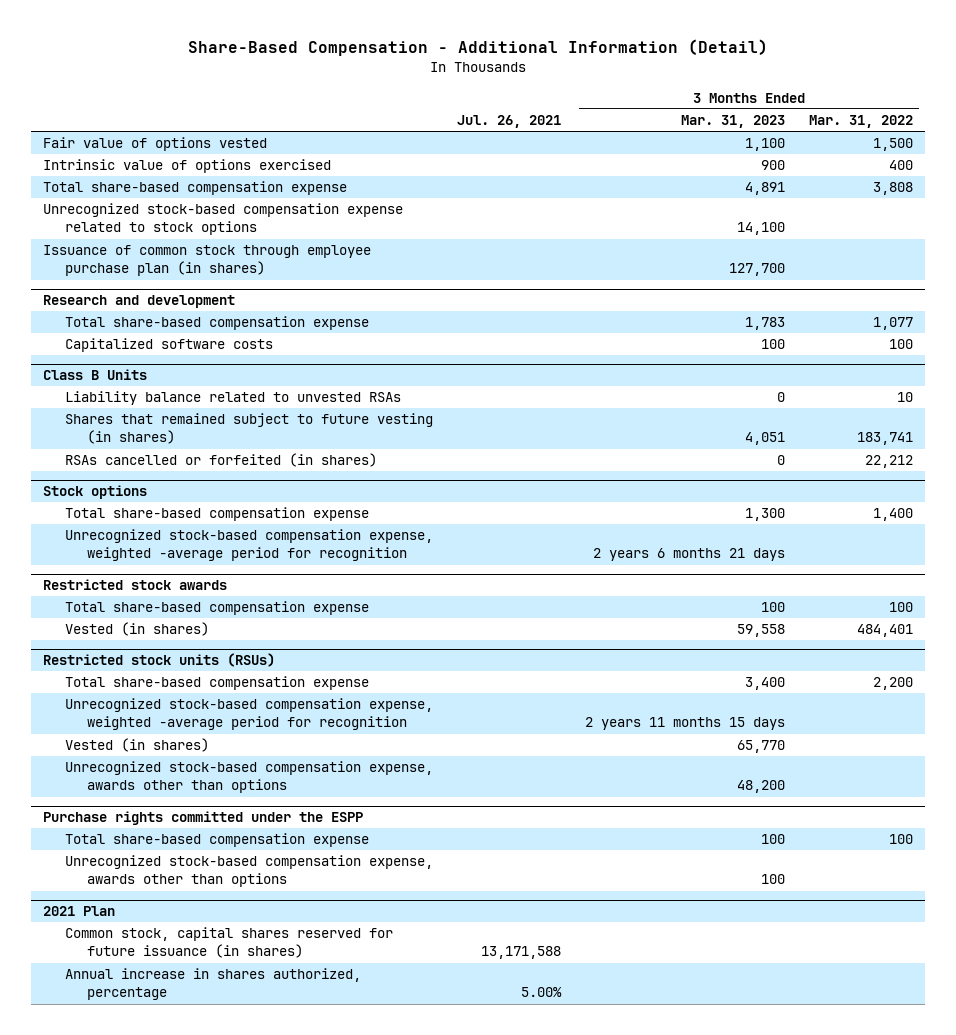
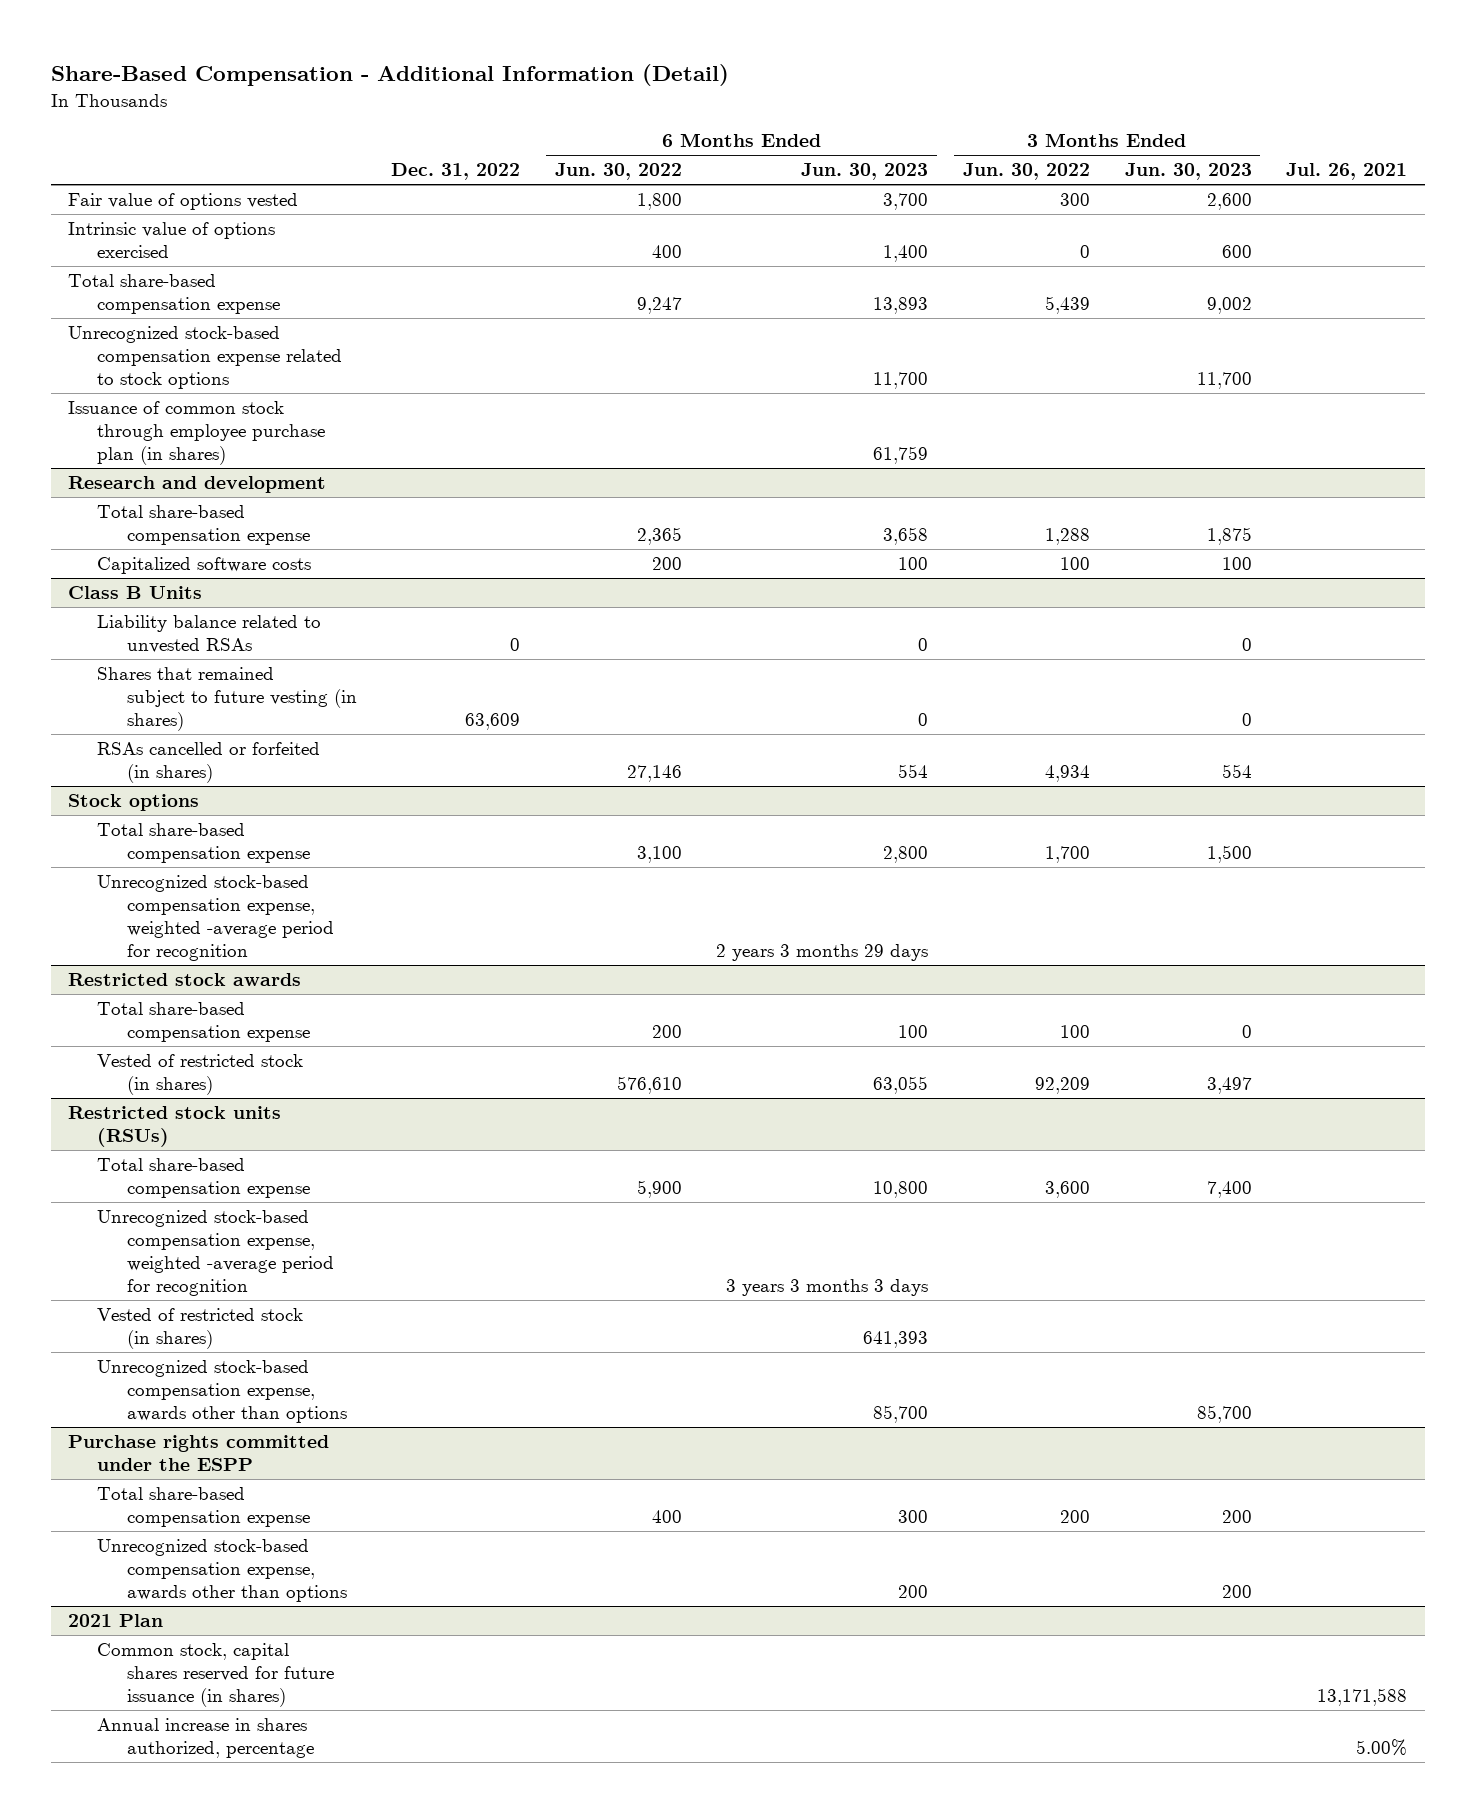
- | Jul. 26, 2021 | 3 Months Ended Mar. 31, 2023 | 3 Months Ended Mar. 31, 2022
+ | Dec. 31, 2022 | 6 Months Ended Jun. 30, 2022 | 6 Months Ended Jun. 30, 2023 | 3 Months Ended Jun. 30, 2022 | 3 Months Ended Jun. 30, 2023 | Jul. 26, 2021
@ Restricted stock awards
- Vested (in shares) | | 59,558 | 484,401
+ Vested of restricted stock (in shares) | | 576,610 | 63,055 | 92,209 | 3,497 |
@ Restricted stock units (RSUs)
- Vested (in shares) | | 65,770 |
+ Vested of restricted stock (in shares) | | | 641,393 | | |

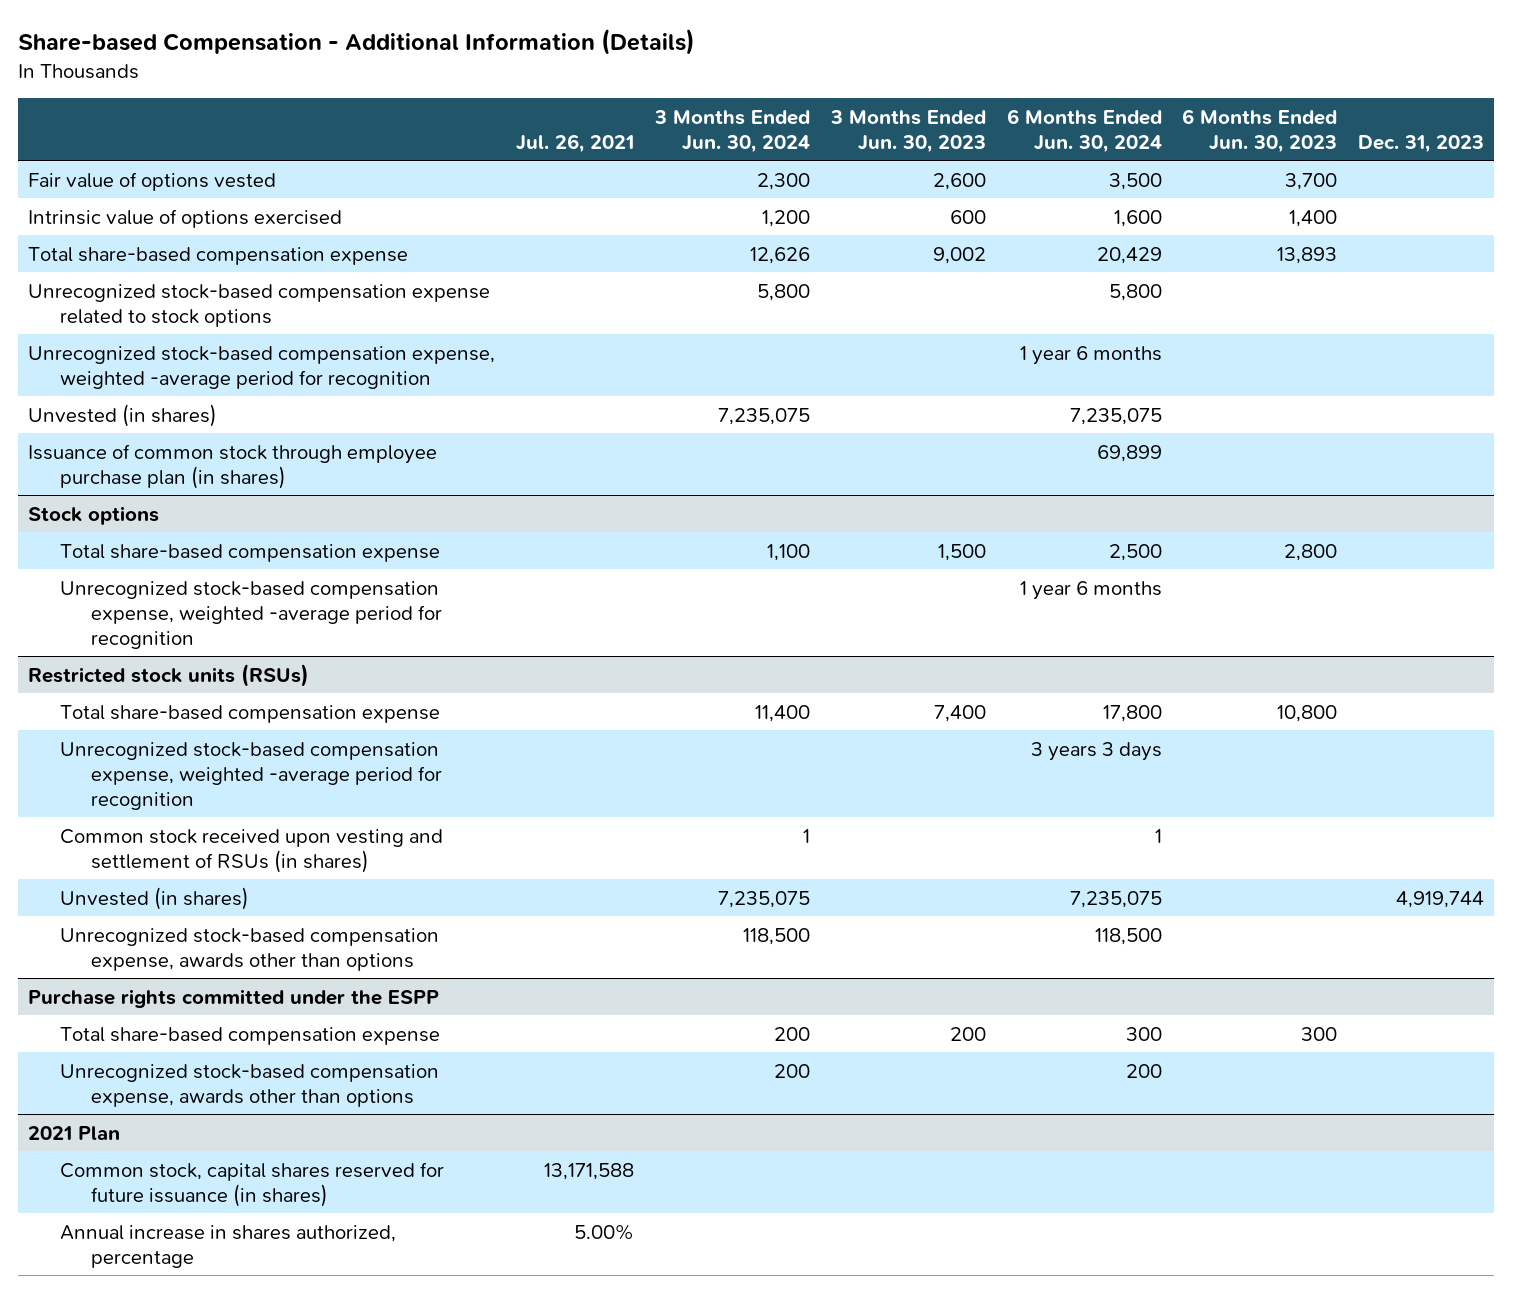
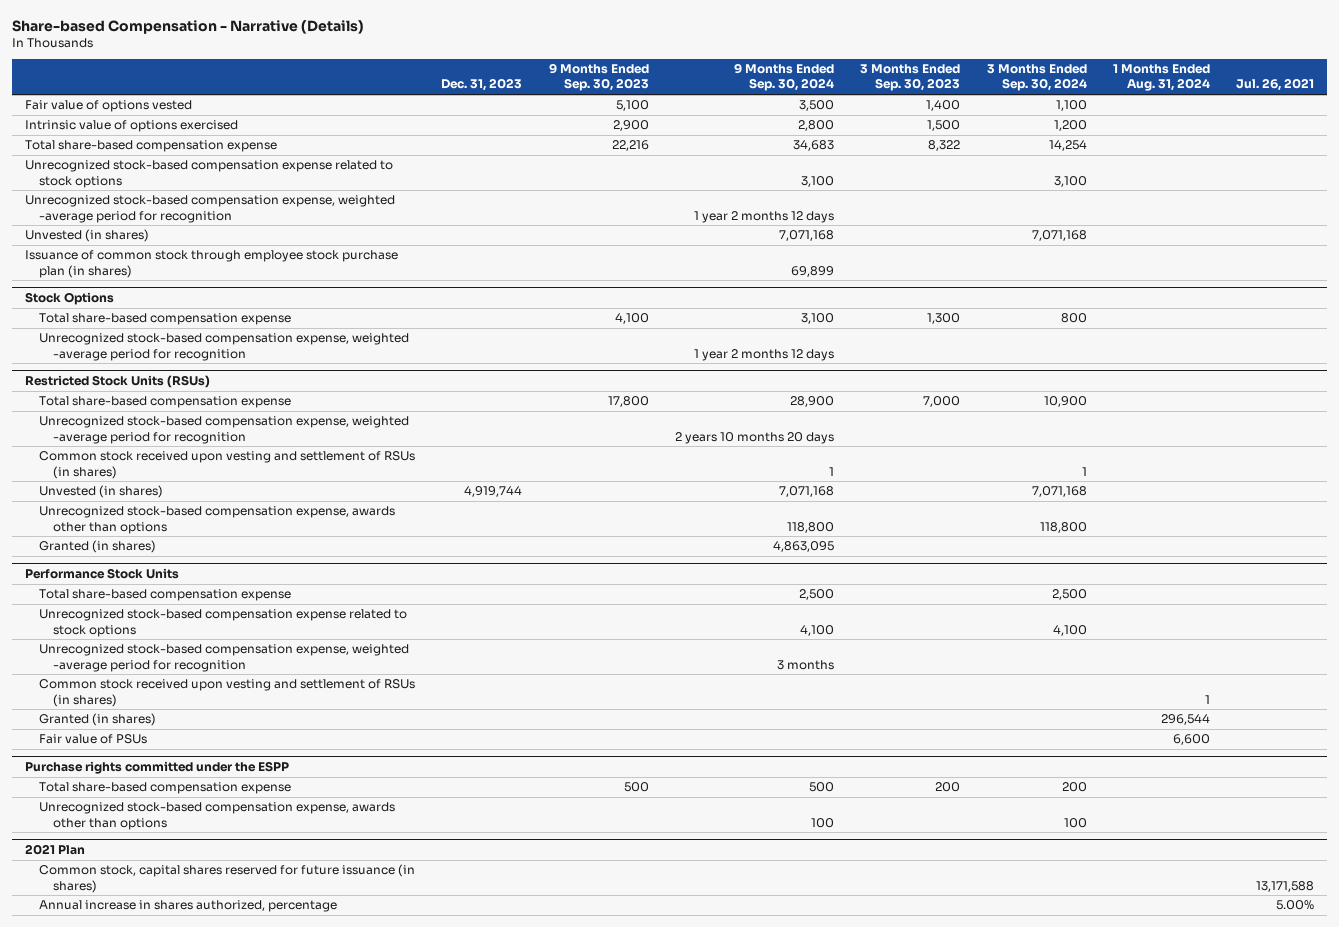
- Share-based Compensation - Additional Information (Details)
+ Share-based Compensation - Narrative (Details)
- | Jul. 26, 2021 | 3 Months Ended Jun. 30, 2024 | 3 Months Ended Jun. 30, 2023 | 6 Months Ended Jun. 30, 2024 | 6 Months Ended Jun. 30, 2023 | Dec. 31, 2023
+ | Dec. 31, 2023 | 9 Months Ended Sep. 30, 2023 | 9 Months Ended Sep. 30, 2024 | 3 Months Ended Sep. 30, 2023 | 3 Months Ended Sep. 30, 2024 | 1 Months Ended Aug. 31, 2024 | Jul. 26, 2021
- Issuance of common stock through employee purchase plan (in shares) | | | | 69,899 | |
- Stock options
+ Issuance of common stock through employee stock purchase plan (in shares) | | | 69,899 | | | |
+ Stock Options
- Restricted stock units (RSUs)
+ Restricted Stock Units (RSUs)
+ Granted (in shares) | | | 4,863,095 | | | |
+ Performance Stock Units
+ Total share-based compensation expense | | | 2,500 | | 2,500 | |
+ Unrecognized stock-based compensation expense related to stock options | | | 4,100 | | 4,100 | |
+ Unrecognized stock-based compensation expense, weighted -average period for recognition | | | 3 months | | | |
+ Common stock received upon vesting and settlement of RSUs (in shares) | | | | | | 1 |
+ Granted (in shares) | | | | | | 296,544 |
+ Fair value of PSUs | | | | | | 6,600 |

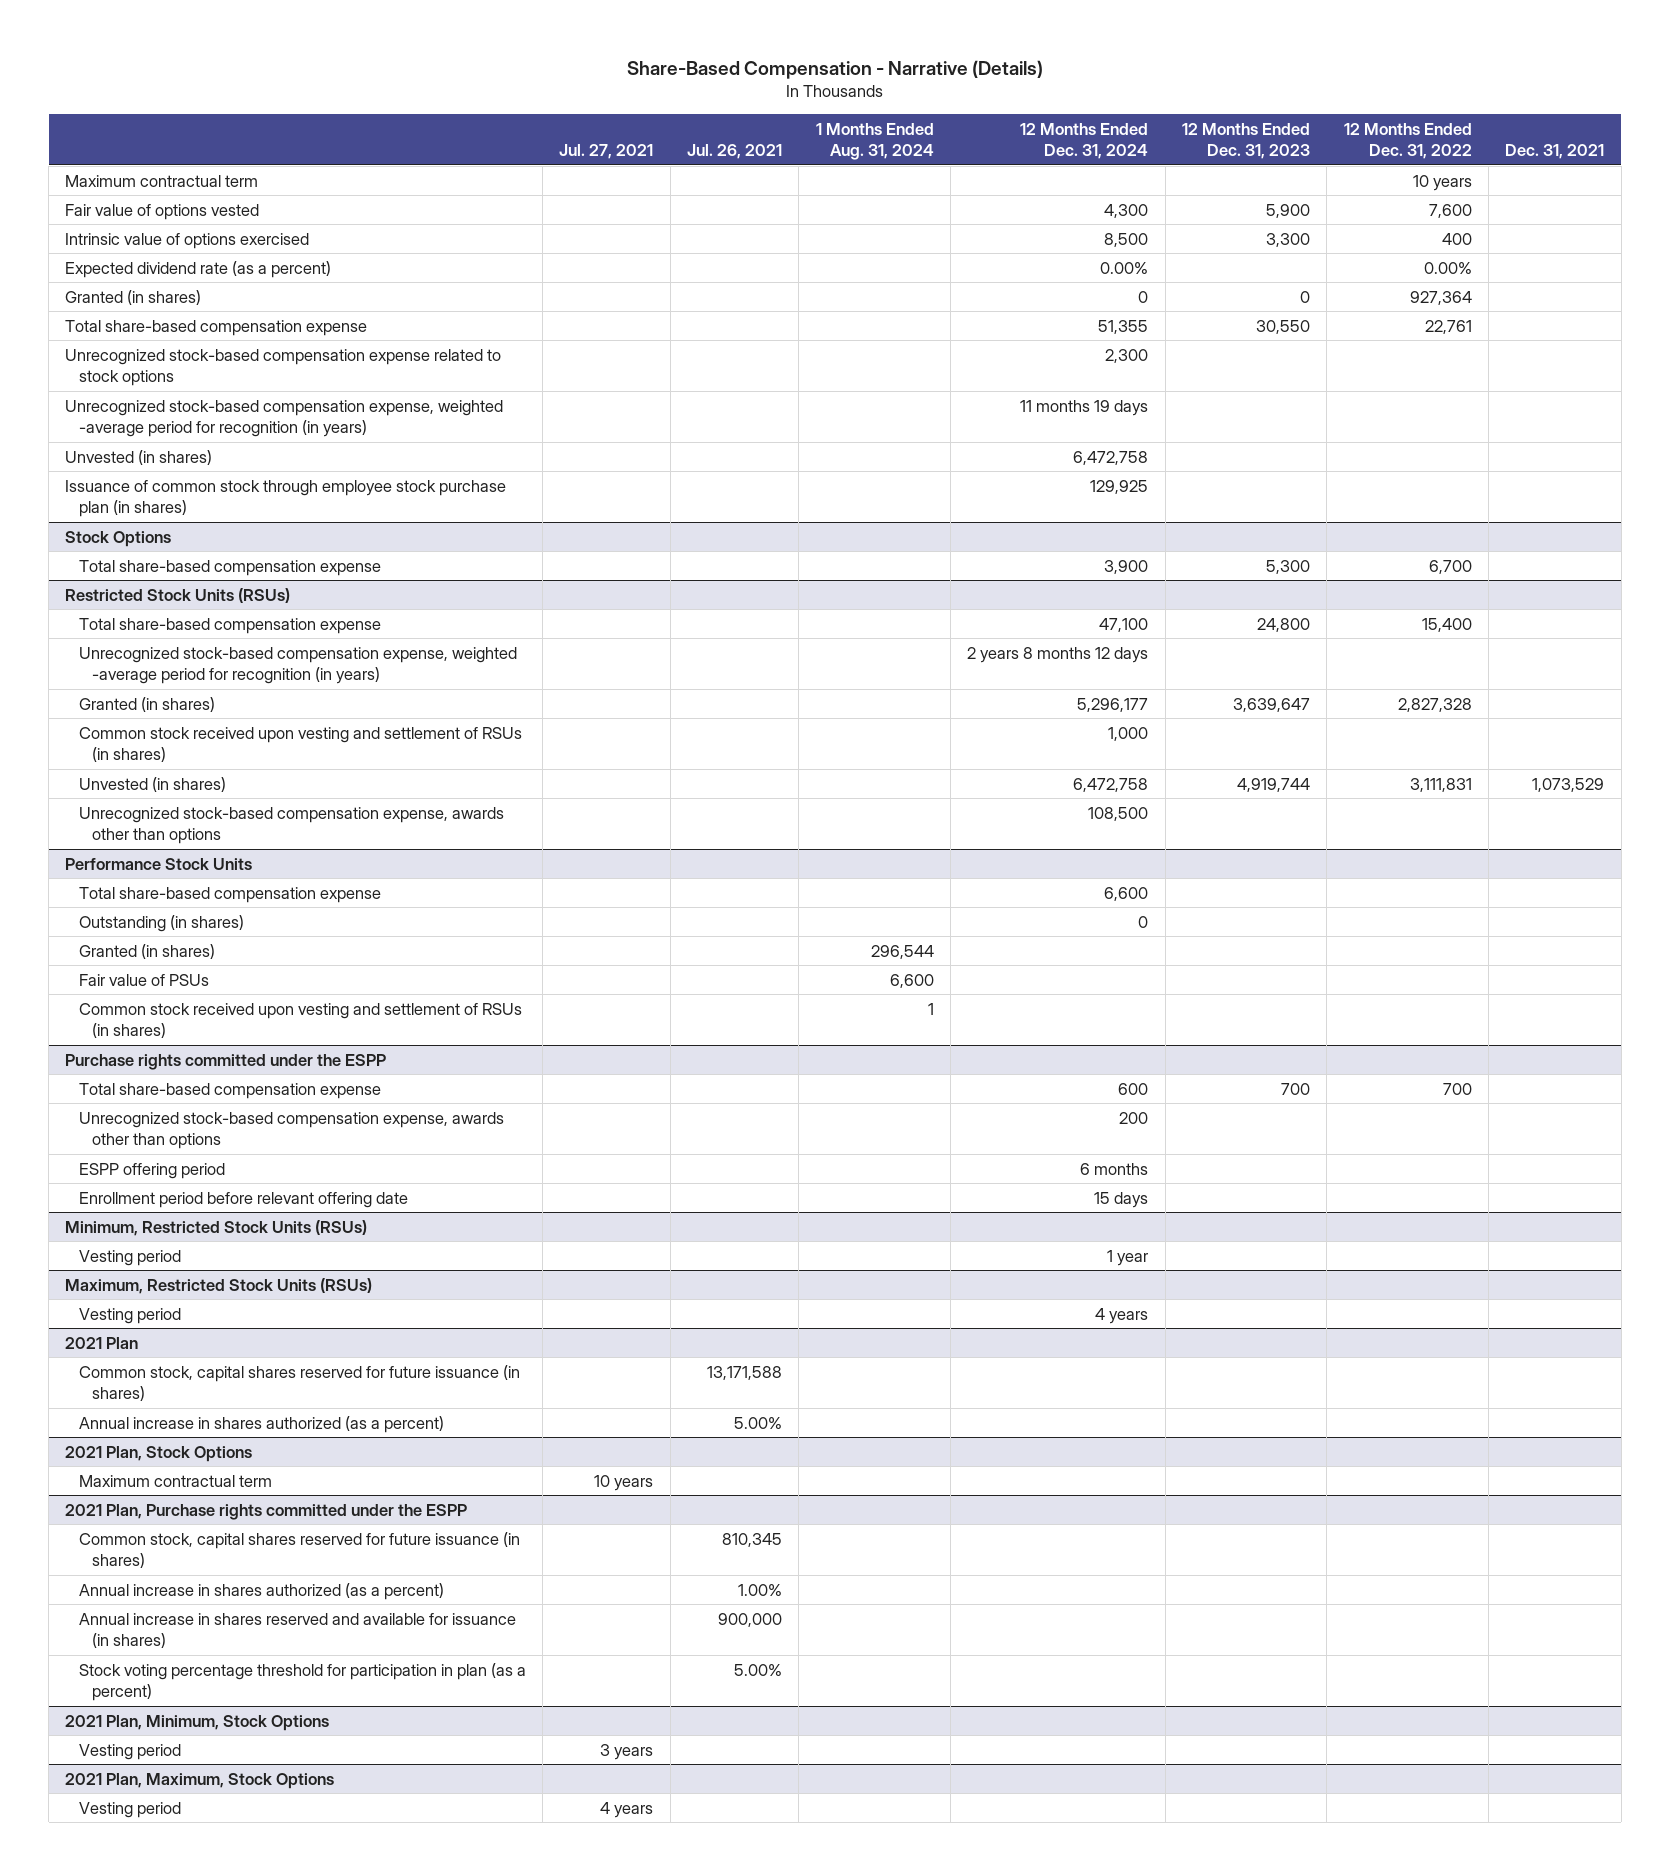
- Share-based Compensation - Narrative (Details)
+ Share-Based Compensation - Narrative (Details)
- | Dec. 31, 2023 | 9 Months Ended Sep. 30, 2023 | 9 Months Ended Sep. 30, 2024 | 3 Months Ended Sep. 30, 2023 | 3 Months Ended Sep. 30, 2024 | 1 Months Ended Aug. 31, 2024 | Jul. 26, 2021
+ | Jul. 27, 2021 | Jul. 26, 2021 | 1 Months Ended Aug. 31, 2024 | 12 Months Ended Dec. 31, 2024 | 12 Months Ended Dec. 31, 2023 | 12 Months Ended Dec. 31, 2022 | Dec. 31, 2021
+ Maximum contractual term | | | | | | 10 years |
+ Expected dividend rate (as a percent) | | | | 0.00% | | 0.00% |
+ Granted (in shares) | | | | 0 | 0 | 927,364 |
- Unrecognized stock-based compensation expense, weighted -average period for recognition | | | 1 year 2 months 12 days | | | |
+ Unrecognized stock-based compensation expense, weighted -average period for recognition (in years) | | | | 11 months 19 days | | |
@ Stock Options
- Unrecognized stock-based compensation expense, weighted -average period for recognition | | | 1 year 2 months 12 days | | | |
@ Restricted Stock Units (RSUs)
- Unrecognized stock-based compensation expense, weighted -average period for recognition | | | 2 years 10 months 20 days | | | |
+ Unrecognized stock-based compensation expense, weighted -average period for recognition (in years) | | | | 2 years 8 months 12 days | | |
moved up: Granted (in shares) | | | | 5,296,177 | 3,639,647 | 2,827,328 |
@ Performance Stock Units
- Unrecognized stock-based compensation expense related to stock options | | | 4,100 | | 4,100 | |
- Unrecognized stock-based compensation expense, weighted -average period for recognition | | | 3 months | | | |
+ Outstanding (in shares) | | | | 0 | | |
moved down: Common stock received upon vesting and settlement of RSUs (in shares) | | | 1 | | | |
@ Purchase rights committed under the ESPP
+ ESPP offering period | | | | 6 months | | |
+ Enrollment period before relevant offering date | | | | 15 days | | |
+ Minimum, Restricted Stock Units (RSUs)
+ Vesting period | | | | 1 year | | |
+ Maximum, Restricted Stock Units (RSUs)
+ Vesting period | | | | 4 years | | |
@ 2021 Plan
- Annual increase in shares authorized, percentage | | | | | | | 5.00%
+ Annual increase in shares authorized (as a percent) | | 5.00% | | | | |
+ 2021 Plan, Stock Options
+ Maximum contractual term | 10 years | | | | | |
+ 2021 Plan, Purchase rights committed under the ESPP
+ Common stock, capital shares reserved for future issuance (in shares) | | 810,345 | | | | |
+ Annual increase in shares authorized (as a percent) | | 1.00% | | | | |
+ Annual increase in shares reserved and available for issuance (in shares) | | 900,000 | | | | |
+ Stock voting percentage threshold for participation in plan (as a percent) | | 5.00% | | | | |
+ 2021 Plan, Minimum, Stock Options
+ Vesting period | 3 years | | | | | |
+ 2021 Plan, Maximum, Stock Options
+ Vesting period | 4 years | | | | | |

